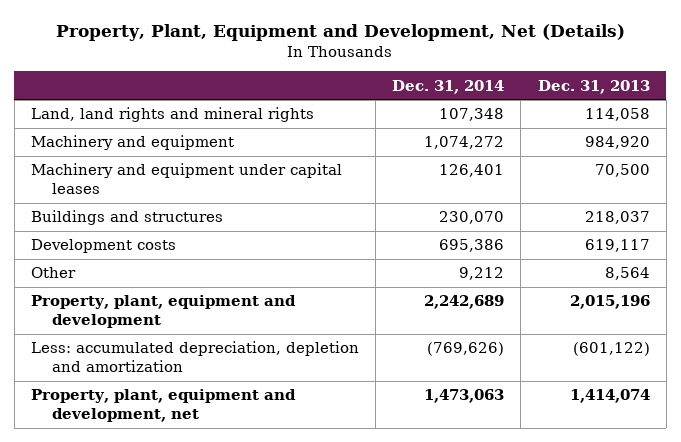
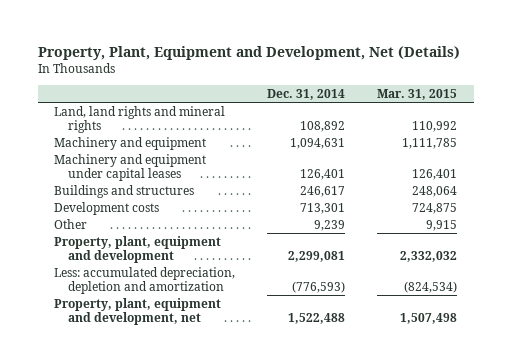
- | Dec. 31, 2014 | Dec. 31, 2013
+ | Dec. 31, 2014 | Mar. 31, 2015
- Land, land rights and mineral rights | 107,348 | 114,058
- Machinery and equipment | 1,074,272 | 984,920
+ Land, land rights and mineral rights | 108,892 | 110,992
+ Machinery and equipment | 1,094,631 | 1,111,785
- Buildings and structures | 230,070 | 218,037
- Development costs | 695,386 | 619,117
- Other | 9,212 | 8,564
- Property, plant, equipment and development | 2,242,689 | 2,015,196
- Less: accumulated depreciation, depletion and amortization | (769,626) | (601,122)
- Property, plant, equipment and development, net | 1,473,063 | 1,414,074
+ Buildings and structures | 246,617 | 248,064
+ Development costs | 713,301 | 724,875
+ Other | 9,239 | 9,915
+ Property, plant, equipment and development | 2,299,081 | 2,332,032
+ Less: accumulated depreciation, depletion and amortization | (776,593) | (824,534)
+ Property, plant, equipment and development, net | 1,522,488 | 1,507,498

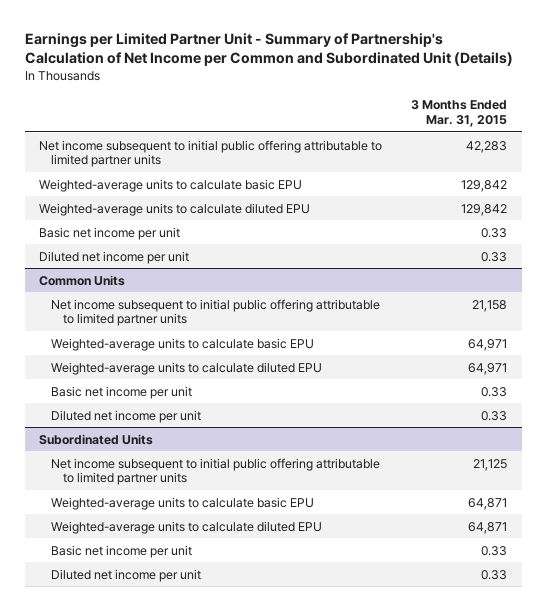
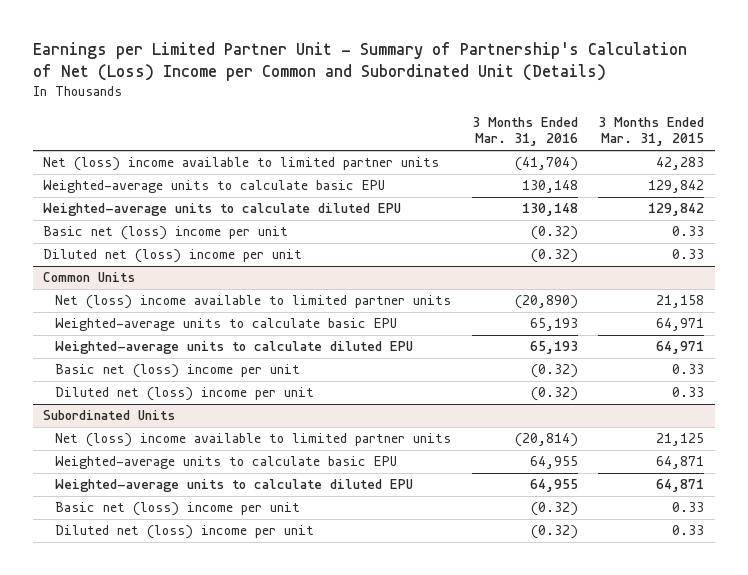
- Earnings per Limited Partner Unit - Summary of Partnership's Calculation of Net Income per Common and Subordinated Unit (Details)
+ Earnings per Limited Partner Unit - Summary of Partnership's Calculation of Net (Loss) Income per Common and Subordinated Unit (Details)
- | 3 Months Ended Mar. 31, 2015
+ | 3 Months Ended Mar. 31, 2016 | 3 Months Ended Mar. 31, 2015
- Net income subsequent to initial public offering attributable to limited partner units | 42,283
+ Net (loss) income available to limited partner units | (41,704) | 42,283
- Basic net income per unit | 0.33
- Diluted net income per unit | 0.33
+ Basic net (loss) income per unit | (0.32) | 0.33
+ Diluted net (loss) income per unit | (0.32) | 0.33
@ Common Units
- Net income subsequent to initial public offering attributable to limited partner units | 21,158
+ Net (loss) income available to limited partner units | (20,890) | 21,158
- Basic net income per unit | 0.33
- Diluted net income per unit | 0.33
+ Basic net (loss) income per unit | (0.32) | 0.33
+ Diluted net (loss) income per unit | (0.32) | 0.33
@ Subordinated Units
- Net income subsequent to initial public offering attributable to limited partner units | 21,125
+ Net (loss) income available to limited partner units | (20,814) | 21,125
- Basic net income per unit | 0.33
- Diluted net income per unit | 0.33
+ Basic net (loss) income per unit | (0.32) | 0.33
+ Diluted net (loss) income per unit | (0.32) | 0.33

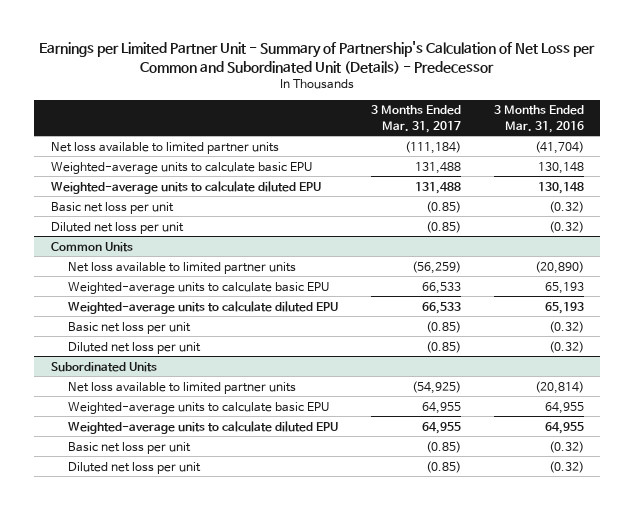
- Earnings per Limited Partner Unit - Summary of Partnership's Calculation of Net (Loss) Income per Common and Subordinated Unit (Details)
+ Earnings per Limited Partner Unit - Summary of Partnership's Calculation of Net Loss per Common and Subordinated Unit (Details) - Predecessor
- | 3 Months Ended Mar. 31, 2016 | 3 Months Ended Mar. 31, 2015
+ | 3 Months Ended Mar. 31, 2017 | 3 Months Ended Mar. 31, 2016
- Net (loss) income available to limited partner units | (41,704) | 42,283
+ Net loss available to limited partner units | (111,184) | (41,704)
- Basic net (loss) income per unit | (0.32) | 0.33
- Diluted net (loss) income per unit | (0.32) | 0.33
+ Basic net loss per unit | (0.85) | (0.32)
+ Diluted net loss per unit | (0.85) | (0.32)
@ Common Units
- Net (loss) income available to limited partner units | (20,890) | 21,158
+ Net loss available to limited partner units | (56,259) | (20,890)
- Basic net (loss) income per unit | (0.32) | 0.33
- Diluted net (loss) income per unit | (0.32) | 0.33
+ Basic net loss per unit | (0.85) | (0.32)
+ Diluted net loss per unit | (0.85) | (0.32)
@ Subordinated Units
- Net (loss) income available to limited partner units | (20,814) | 21,125
+ Net loss available to limited partner units | (54,925) | (20,814)
- Basic net (loss) income per unit | (0.32) | 0.33
- Diluted net (loss) income per unit | (0.32) | 0.33
+ Basic net loss per unit | (0.85) | (0.32)
+ Diluted net loss per unit | (0.85) | (0.32)

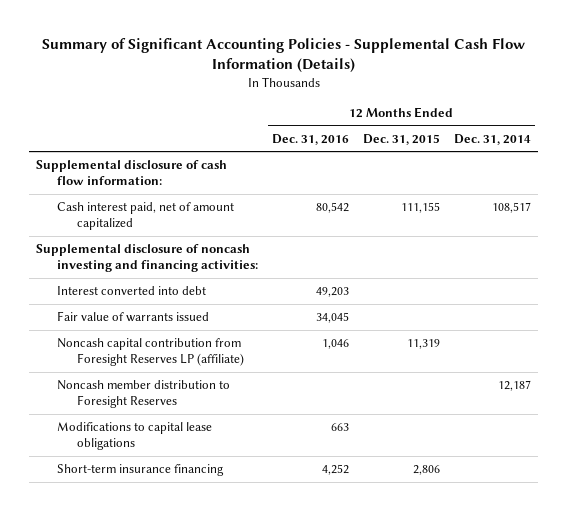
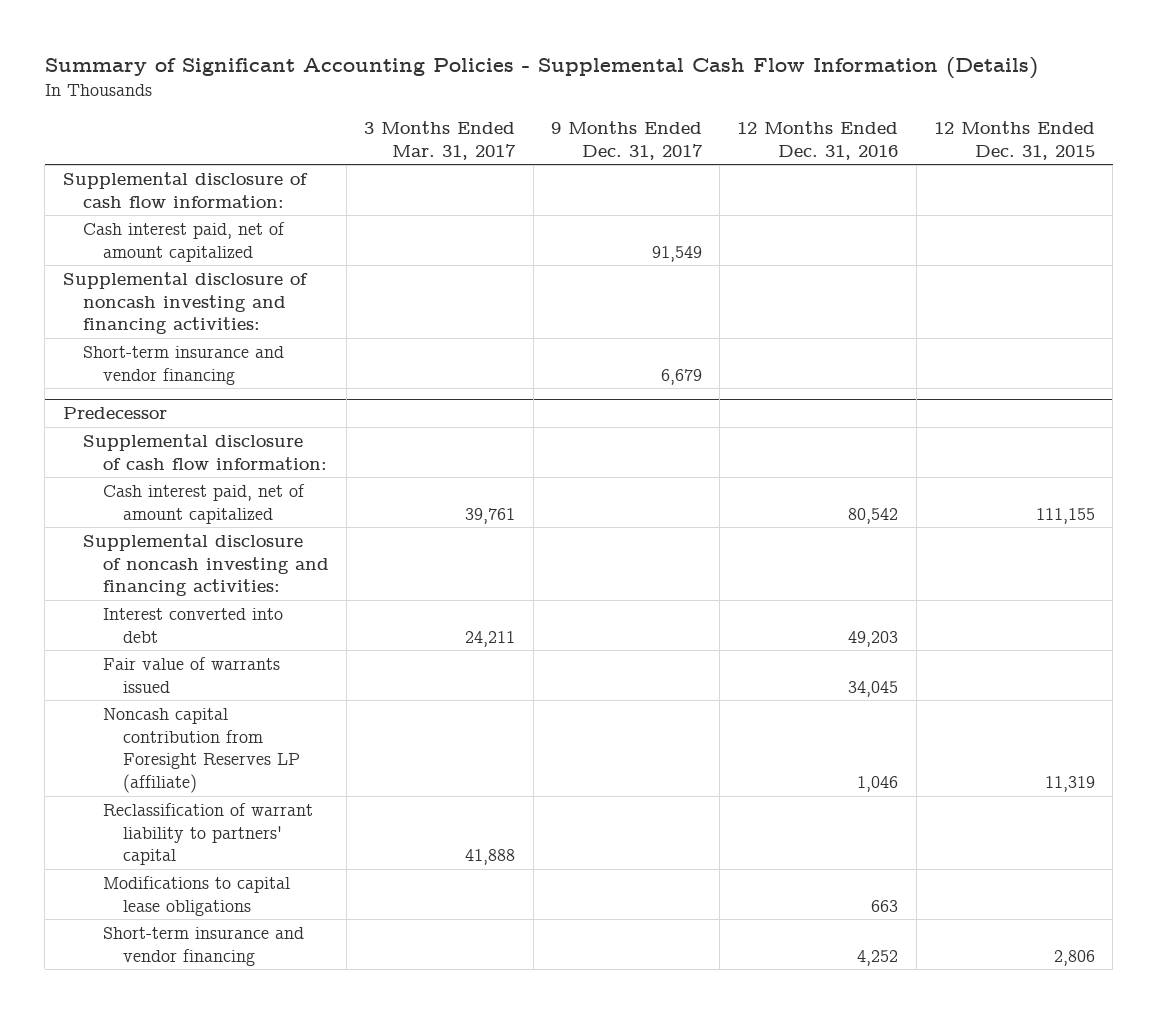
- | 12 Months Ended Dec. 31, 2016 | 12 Months Ended Dec. 31, 2015 | 12 Months Ended Dec. 31, 2014
+ | 3 Months Ended Mar. 31, 2017 | 9 Months Ended Dec. 31, 2017 | 12 Months Ended Dec. 31, 2016 | 12 Months Ended Dec. 31, 2015
+ Cash interest paid, net of amount capitalized | | 91,549 | |
+ Supplemental disclosure of noncash investing and financing activities:
+ Short-term insurance and vendor financing | | 6,679 | |
+ Predecessor
+ Supplemental disclosure of cash flow information:
- Noncash member distribution to Foresight Reserves | | | 12,187
+ Reclassification of warrant liability to partners' capital | 41,888 | | |
- Short-term insurance financing | 4,252 | 2,806 |
+ Short-term insurance and vendor financing | | | 4,252 | 2,806

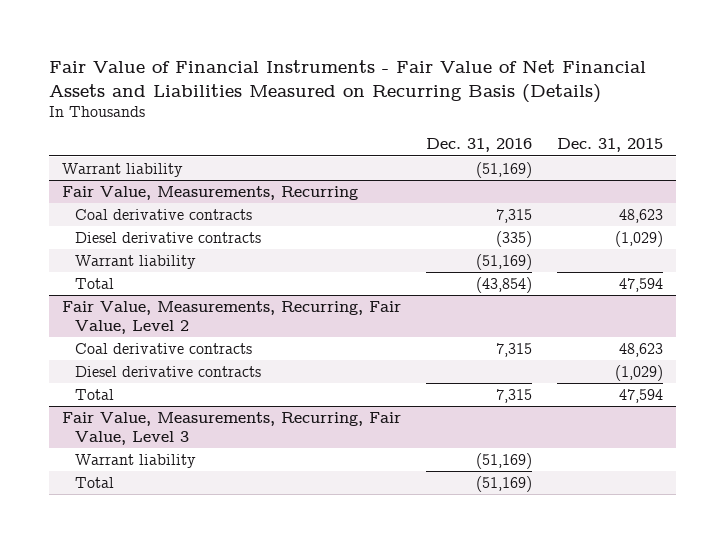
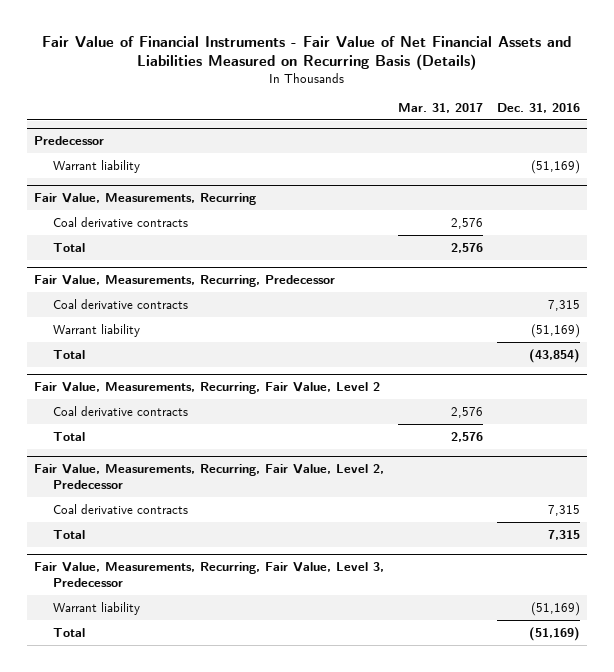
- | Dec. 31, 2016 | Dec. 31, 2015
+ | Mar. 31, 2017 | Dec. 31, 2016
+ Predecessor
@ Fair Value, Measurements, Recurring
+ Coal derivative contracts | 2,576 |
+ Total | 2,576 |
+ Fair Value, Measurements, Recurring, Predecessor
@ Fair Value, Measurements, Recurring
- Diesel derivative contracts | (335) | (1,029)
@ Fair Value, Measurements, Recurring, Fair Value, Level 2
+ Coal derivative contracts | 2,576 |
+ Total | 2,576 |
+ Fair Value, Measurements, Recurring, Fair Value, Level 2, Predecessor
@ Fair Value, Measurements, Recurring, Fair Value, Level 2
- Diesel derivative contracts | | (1,029)
- Fair Value, Measurements, Recurring, Fair Value, Level 3
+ Fair Value, Measurements, Recurring, Fair Value, Level 3, Predecessor

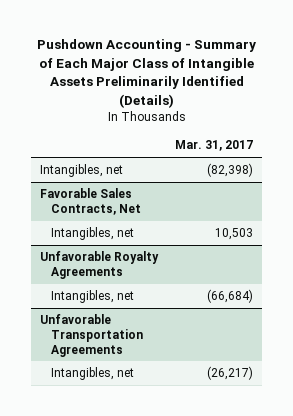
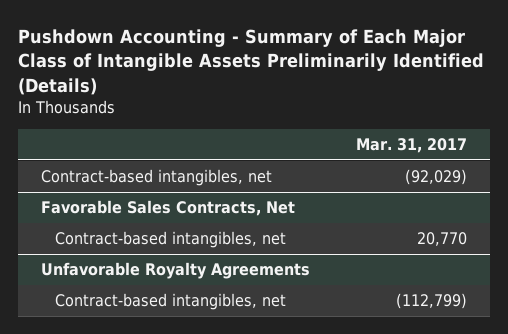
- Intangibles, net | (82,398)
+ Contract-based intangibles, net | (92,029)
@ Favorable Sales Contracts, Net
- Intangibles, net | 10,503
+ Contract-based intangibles, net | 20,770
@ Unfavorable Royalty Agreements
- Intangibles, net | (66,684)
- Unfavorable Transportation Agreements
- Intangibles, net | (26,217)
@ Unfavorable Royalty Agreements
+ Contract-based intangibles, net | (112,799)

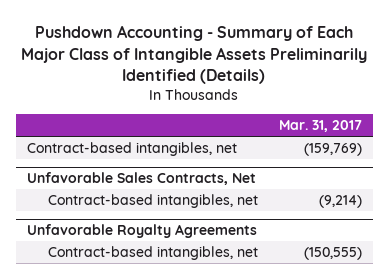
- Contract-based intangibles, net | (92,029)
- Favorable Sales Contracts, Net
- Contract-based intangibles, net | 20,770
+ Contract-based intangibles, net | (159,769)
+ Unfavorable Sales Contracts, Net
+ Contract-based intangibles, net | (9,214)
@ Unfavorable Royalty Agreements
- Contract-based intangibles, net | (112,799)
+ Contract-based intangibles, net | (150,555)

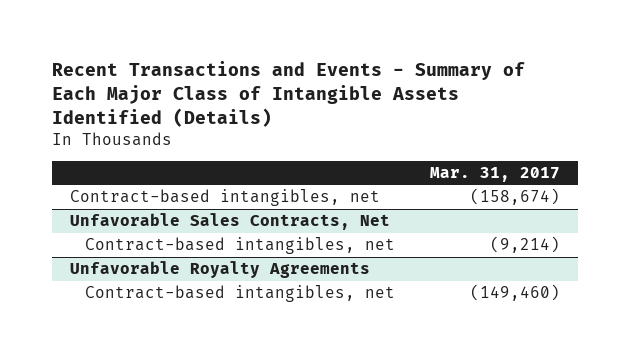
- Pushdown Accounting - Summary of Each Major Class of Intangible Assets Preliminarily Identified (Details)
+ Recent Transactions and Events - Summary of Each Major Class of Intangible Assets Identified (Details)
- Contract-based intangibles, net | (159,769)
+ Contract-based intangibles, net | (158,674)
@ Unfavorable Royalty Agreements
- Contract-based intangibles, net | (150,555)
+ Contract-based intangibles, net | (149,460)

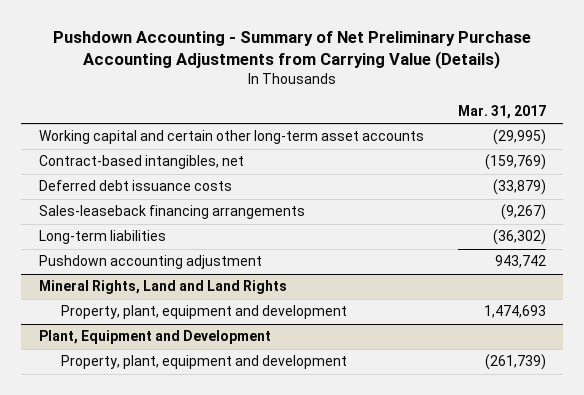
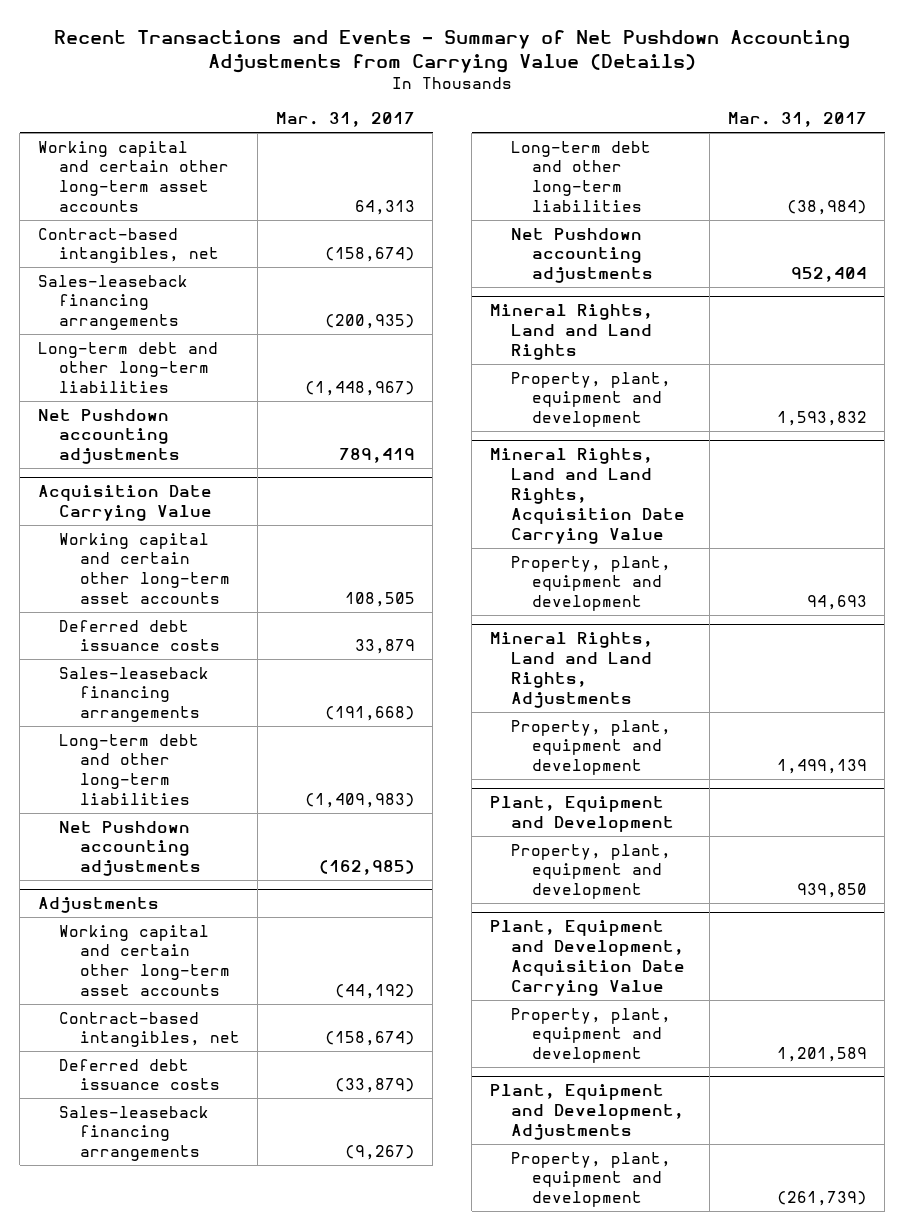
- Pushdown Accounting - Summary of Net Preliminary Purchase Accounting Adjustments from Carrying Value (Details)
+ Recent Transactions and Events - Summary of Net Pushdown Accounting Adjustments from Carrying Value (Details)
- Working capital and certain other long-term asset accounts | (29,995)
- Contract-based intangibles, net | (159,769)
+ Working capital and certain other long-term asset accounts | 64,313
+ Contract-based intangibles, net | (158,674)
+ Sales-leaseback financing arrangements | (200,935)
+ Long-term debt and other long-term liabilities | (1,448,967)
+ Net Pushdown accounting adjustments | 789,419
+ Acquisition Date Carrying Value
+ Working capital and certain other long-term asset accounts | 108,505
+ Deferred debt issuance costs | 33,879
+ Sales-leaseback financing arrangements | (191,668)
+ Long-term debt and other long-term liabilities | (1,409,983)
+ Net Pushdown accounting adjustments | (162,985)
+ Adjustments
+ Working capital and certain other long-term asset accounts | (44,192)
+ Contract-based intangibles, net | (158,674)
- Long-term liabilities | (36,302)
- Pushdown accounting adjustment | 943,742
+ Long-term debt and other long-term liabilities | (38,984)
+ Net Pushdown accounting adjustments | 952,404
@ Mineral Rights, Land and Land Rights
- Property, plant, equipment and development | 1,474,693
+ Property, plant, equipment and development | 1,593,832
+ Mineral Rights, Land and Land Rights, Acquisition Date Carrying Value
+ Property, plant, equipment and development | 94,693
+ Mineral Rights, Land and Land Rights, Adjustments
+ Property, plant, equipment and development | 1,499,139
@ Plant, Equipment and Development
+ Property, plant, equipment and development | 939,850
+ Plant, Equipment and Development, Acquisition Date Carrying Value
+ Property, plant, equipment and development | 1,201,589
+ Plant, Equipment and Development, Adjustments

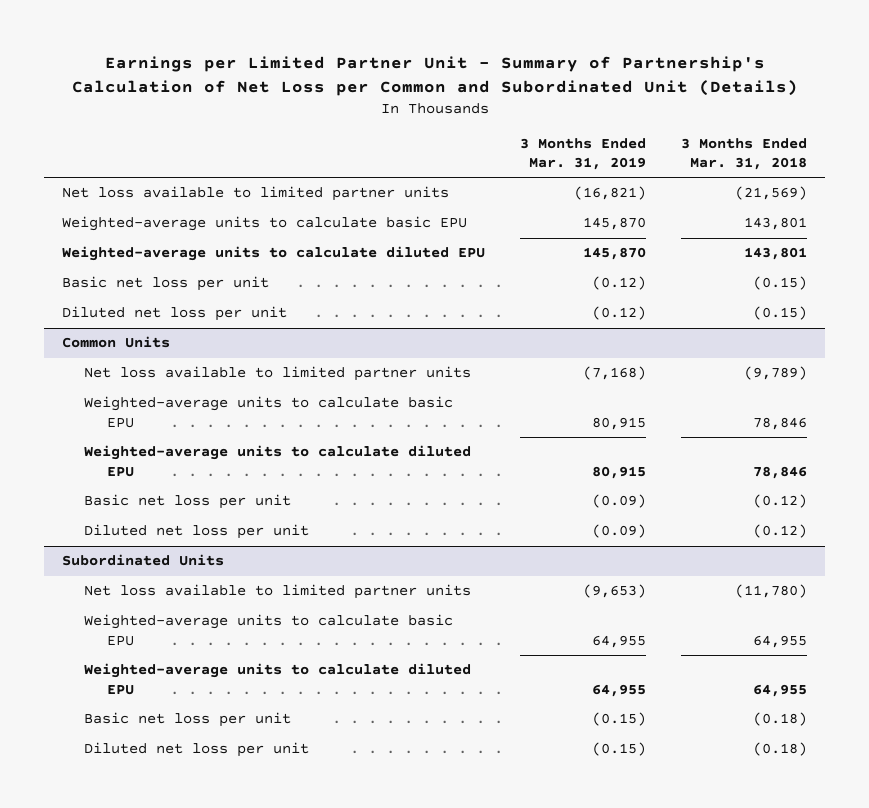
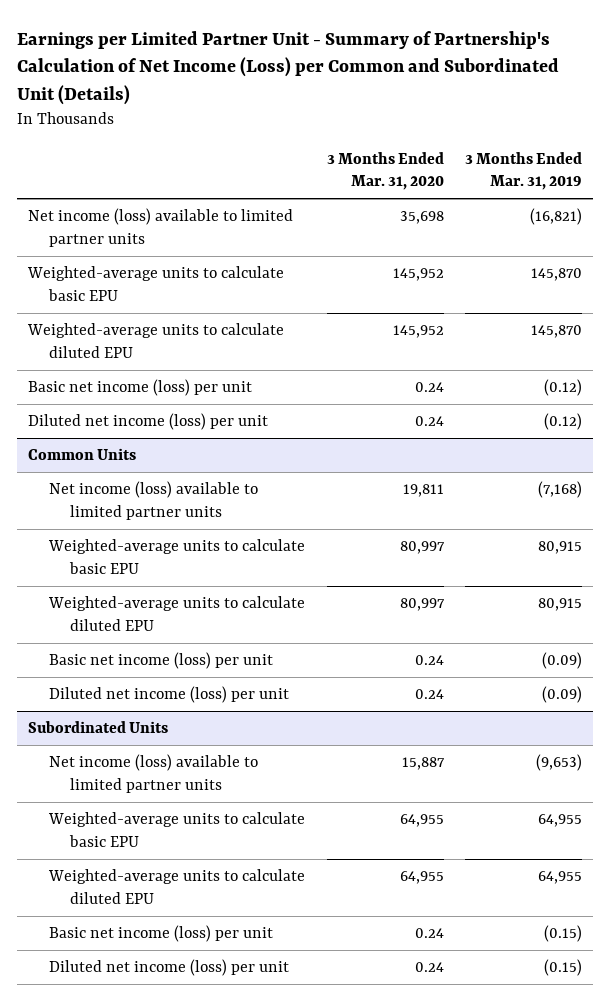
- Earnings per Limited Partner Unit - Summary of Partnership's Calculation of Net Loss per Common and Subordinated Unit (Details)
+ Earnings per Limited Partner Unit - Summary of Partnership's Calculation of Net Income (Loss) per Common and Subordinated Unit (Details)
- | 3 Months Ended Mar. 31, 2019 | 3 Months Ended Mar. 31, 2018
+ | 3 Months Ended Mar. 31, 2020 | 3 Months Ended Mar. 31, 2019
- Net loss available to limited partner units | (16,821) | (21,569)
+ Net income (loss) available to limited partner units | 35,698 | (16,821)
- Basic net loss per unit | (0.12) | (0.15)
- Diluted net loss per unit | (0.12) | (0.15)
+ Basic net income (loss) per unit | 0.24 | (0.12)
+ Diluted net income (loss) per unit | 0.24 | (0.12)
@ Common Units
- Net loss available to limited partner units | (7,168) | (9,789)
+ Net income (loss) available to limited partner units | 19,811 | (7,168)
- Basic net loss per unit | (0.09) | (0.12)
- Diluted net loss per unit | (0.09) | (0.12)
+ Basic net income (loss) per unit | 0.24 | (0.09)
+ Diluted net income (loss) per unit | 0.24 | (0.09)
@ Subordinated Units
- Net loss available to limited partner units | (9,653) | (11,780)
+ Net income (loss) available to limited partner units | 15,887 | (9,653)
- Basic net loss per unit | (0.15) | (0.18)
- Diluted net loss per unit | (0.15) | (0.18)
+ Basic net income (loss) per unit | 0.24 | (0.15)
+ Diluted net income (loss) per unit | 0.24 | (0.15)

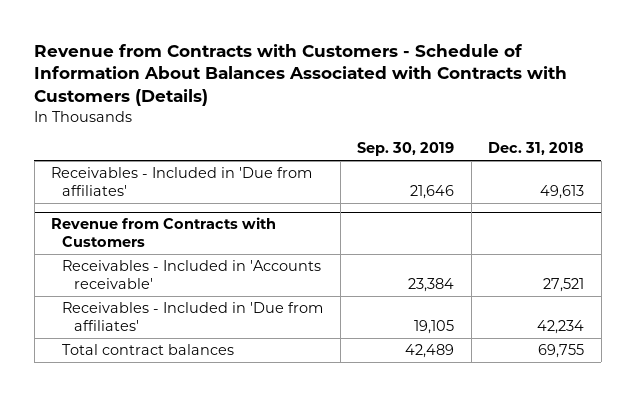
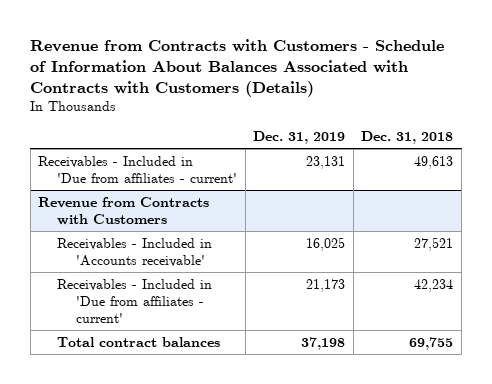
- | Sep. 30, 2019 | Dec. 31, 2018
+ | Dec. 31, 2019 | Dec. 31, 2018
- Receivables - Included in 'Due from affiliates' | 21,646 | 49,613
+ Receivables - Included in 'Due from affiliates - current' | 23,131 | 49,613
@ Revenue from Contracts with Customers
- Receivables - Included in 'Due from affiliates' | 19,105 | 42,234
+ Receivables - Included in 'Due from affiliates - current' | 21,173 | 42,234

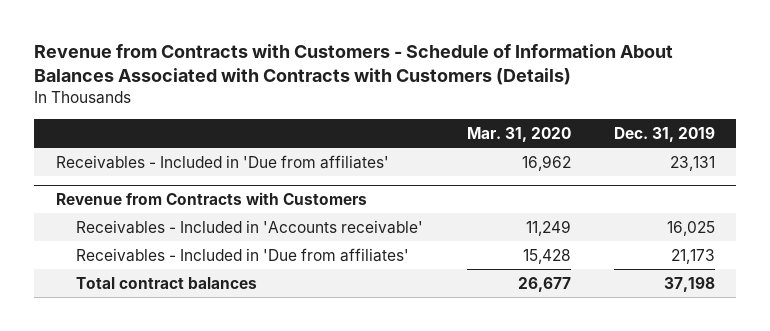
- | Dec. 31, 2019 | Dec. 31, 2018
+ | Mar. 31, 2020 | Dec. 31, 2019
- Receivables - Included in 'Due from affiliates - current' | 23,131 | 49,613
+ Receivables - Included in 'Due from affiliates' | 16,962 | 23,131
@ Revenue from Contracts with Customers
- Receivables - Included in 'Due from affiliates - current' | 21,173 | 42,234
+ Receivables - Included in 'Due from affiliates' | 15,428 | 21,173

